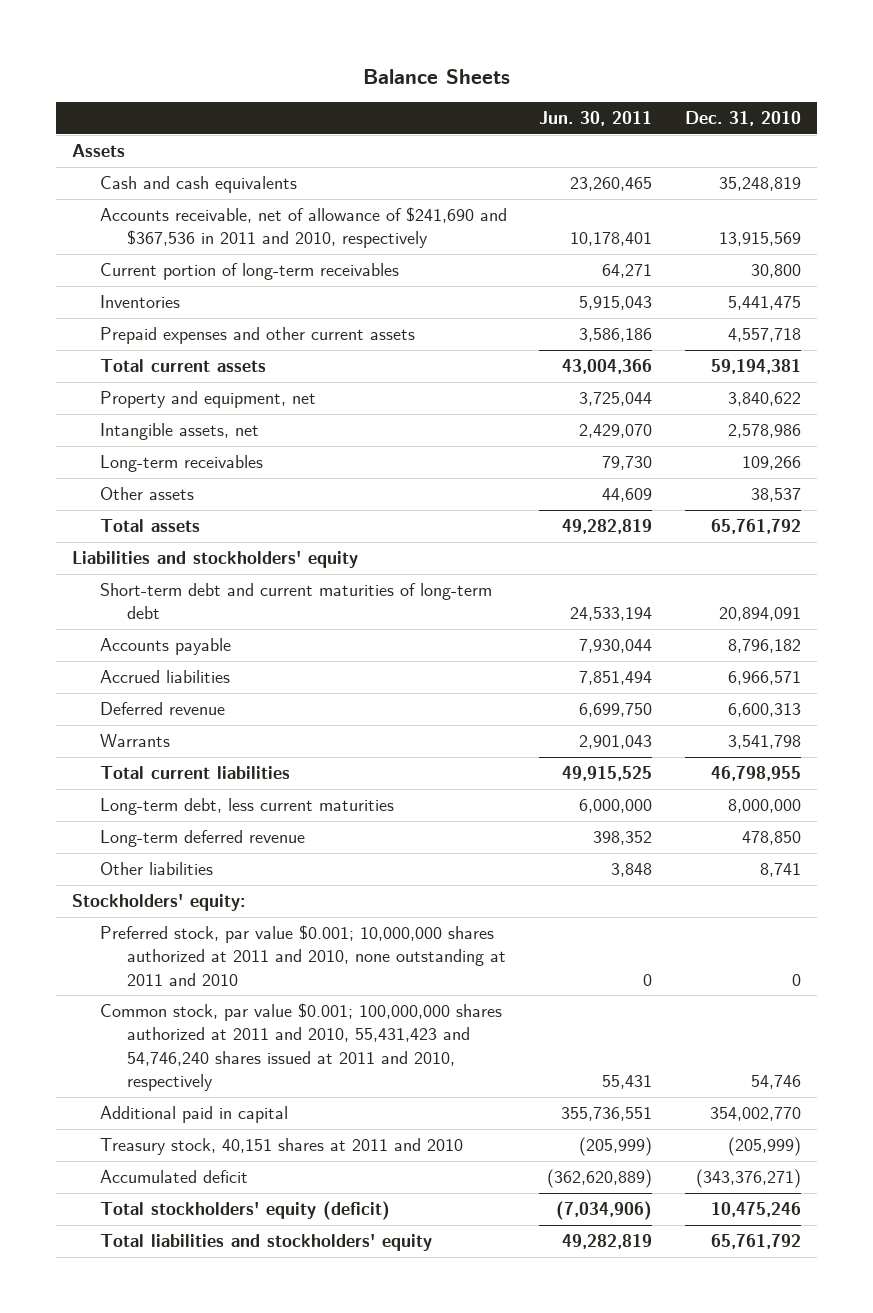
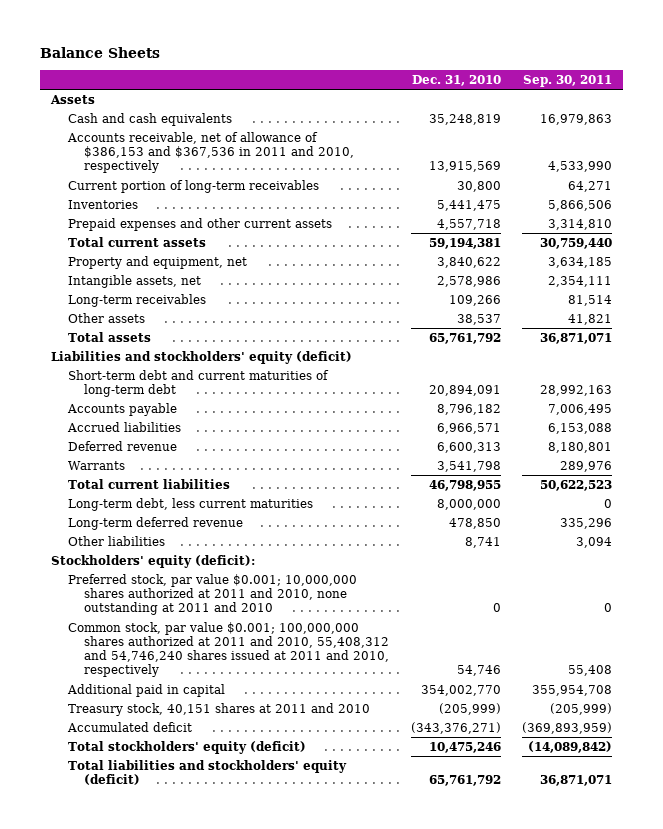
- | Jun. 30, 2011 | Dec. 31, 2010
+ | Dec. 31, 2010 | Sep. 30, 2011
- Accounts receivable, net of allowance of $241,690 and $367,536 in 2011 and 2010, respectively | 10,178,401 | 13,915,569
+ Accounts receivable, net of allowance of $386,153 and $367,536 in 2011 and 2010, respectively | 13,915,569 | 4,533,990
- Liabilities and stockholders' equity
+ Liabilities and stockholders' equity (deficit)
- Stockholders' equity:
+ Stockholders' equity (deficit):
- Common stock, par value $0.001; 100,000,000 shares authorized at 2011 and 2010, 55,431,423 and 54,746,240 shares issued at 2011 and 2010, respectively | 55,431 | 54,746
+ Common stock, par value $0.001; 100,000,000 shares authorized at 2011 and 2010, 55,408,312 and 54,746,240 shares issued at 2011 and 2010, respectively | 54,746 | 55,408
- Total liabilities and stockholders' equity | 49,282,819 | 65,761,792
+ Total liabilities and stockholders' equity (deficit) | 65,761,792 | 36,871,071

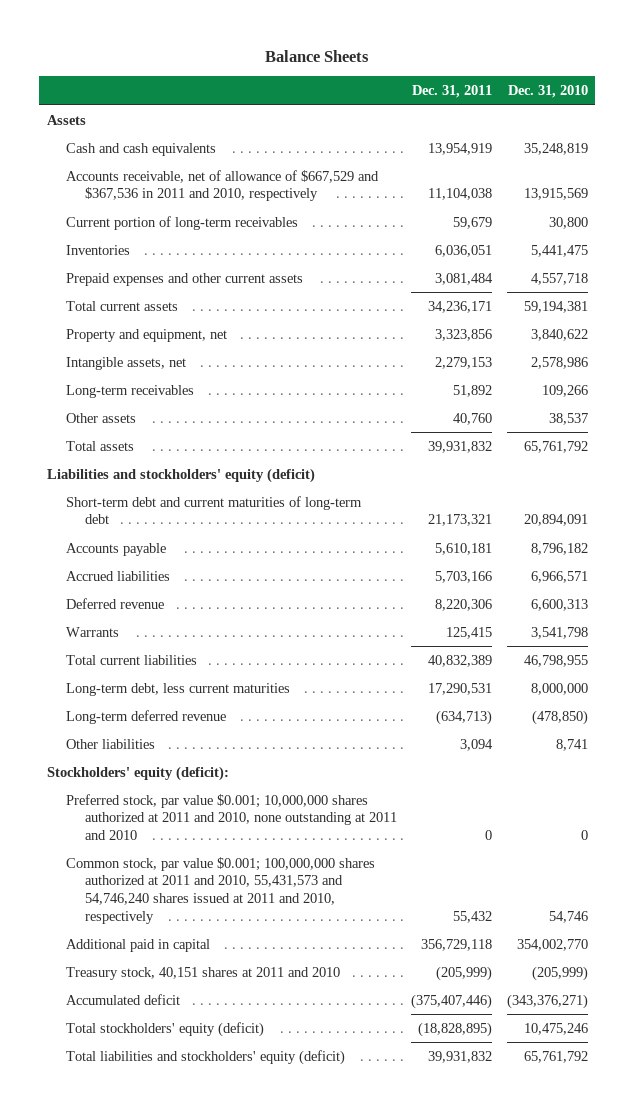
- | Dec. 31, 2010 | Sep. 30, 2011
+ | Dec. 31, 2011 | Dec. 31, 2010
- Accounts receivable, net of allowance of $386,153 and $367,536 in 2011 and 2010, respectively | 13,915,569 | 4,533,990
+ Accounts receivable, net of allowance of $667,529 and $367,536 in 2011 and 2010, respectively | 11,104,038 | 13,915,569
- Long-term deferred revenue | 478,850 | 335,296
+ Long-term deferred revenue | (634,713) | (478,850)
- Common stock, par value $0.001; 100,000,000 shares authorized at 2011 and 2010, 55,408,312 and 54,746,240 shares issued at 2011 and 2010, respectively | 54,746 | 55,408
+ Common stock, par value $0.001; 100,000,000 shares authorized at 2011 and 2010, 55,431,573 and 54,746,240 shares issued at 2011 and 2010, respectively | 55,432 | 54,746

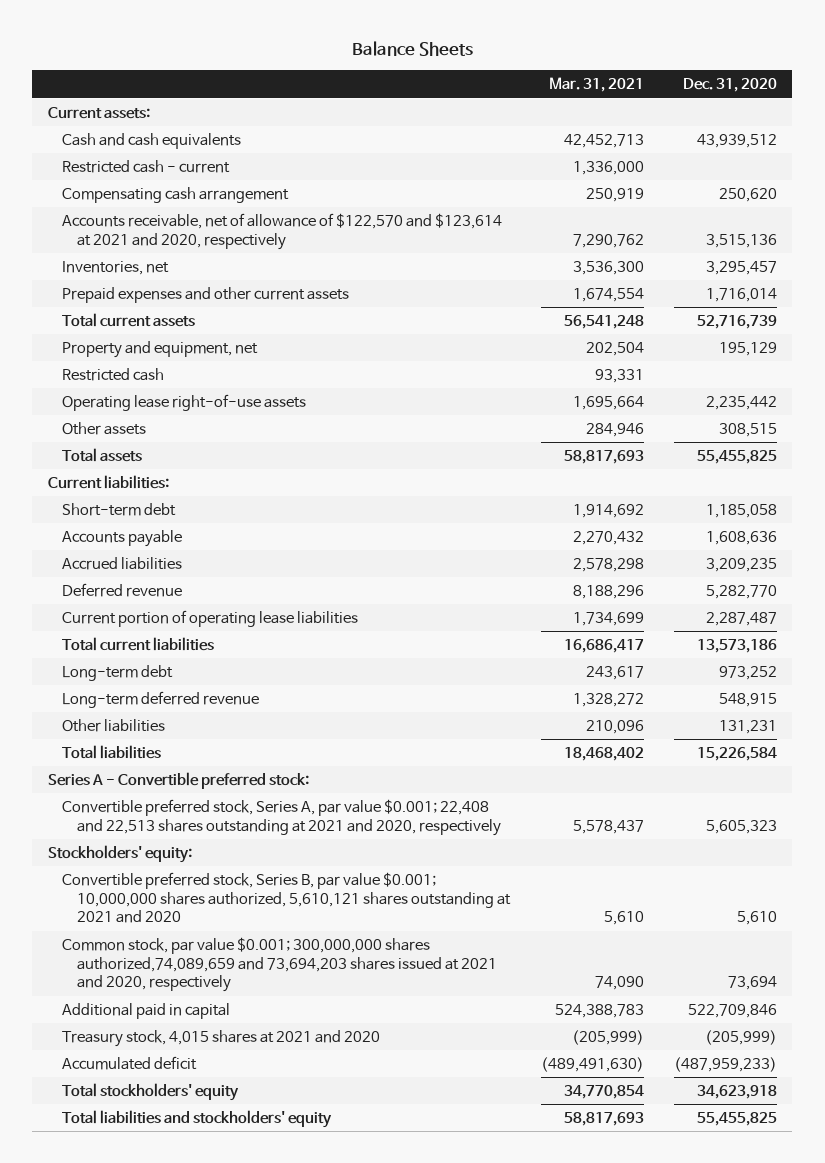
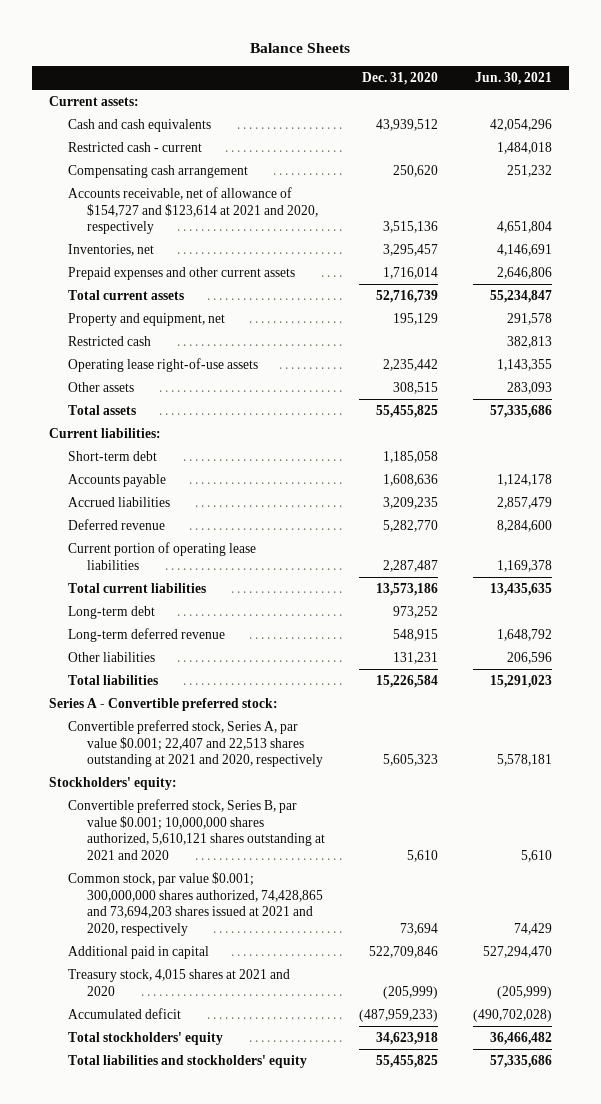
- | Mar. 31, 2021 | Dec. 31, 2020
+ | Dec. 31, 2020 | Jun. 30, 2021
- Accounts receivable, net of allowance of $122,570 and $123,614 at 2021 and 2020, respectively | 7,290,762 | 3,515,136
+ Accounts receivable, net of allowance of $154,727 and $123,614 at 2021 and 2020, respectively | 3,515,136 | 4,651,804
- Convertible preferred stock, Series A, par value $0.001; 22,408 and 22,513 shares outstanding at 2021 and 2020, respectively | 5,578,437 | 5,605,323
+ Convertible preferred stock, Series A, par value $0.001; 22,407 and 22,513 shares outstanding at 2021 and 2020, respectively | 5,605,323 | 5,578,181
- Common stock, par value $0.001; 300,000,000 shares authorized,74,089,659 and 73,694,203 shares issued at 2021 and 2020, respectively | 74,090 | 73,694
+ Common stock, par value $0.001; 300,000,000 shares authorized, 74,428,865 and 73,694,203 shares issued at 2021 and 2020, respectively | 73,694 | 74,429

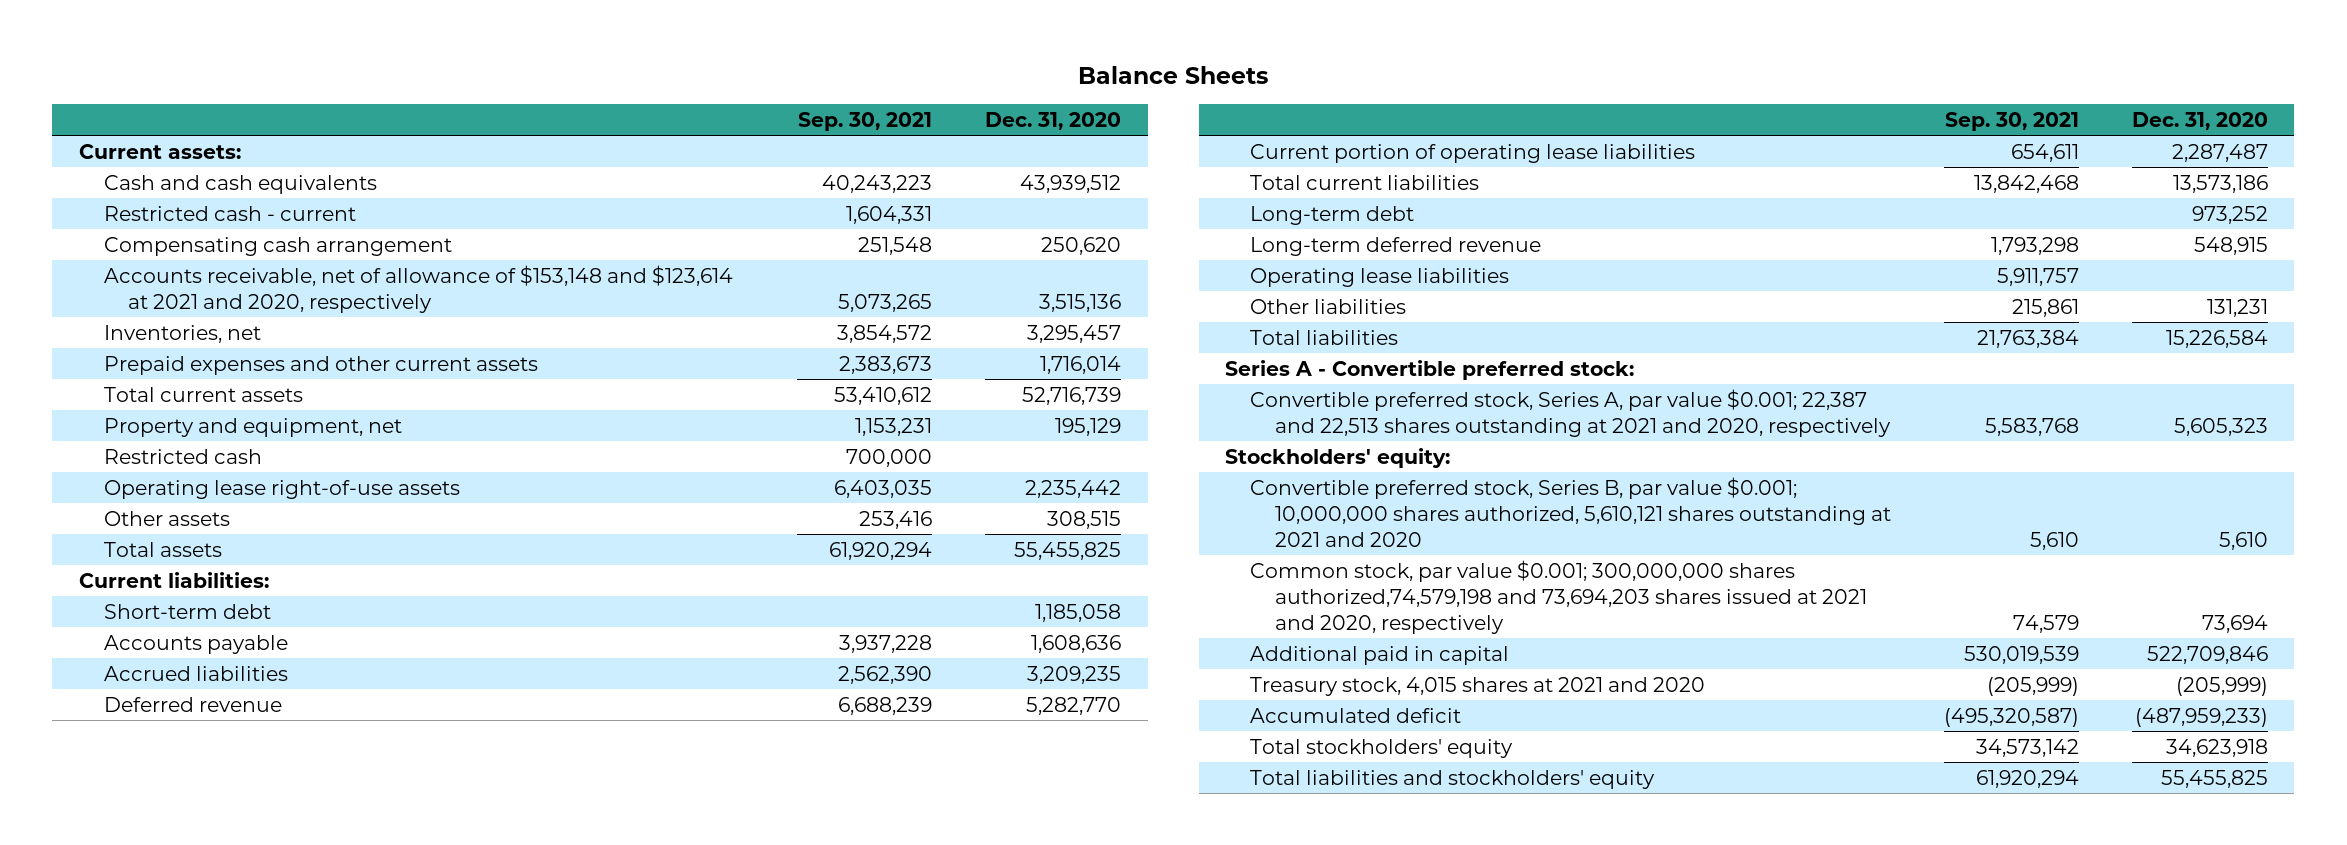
- | Dec. 31, 2020 | Jun. 30, 2021
+ | Sep. 30, 2021 | Dec. 31, 2020
- Accounts receivable, net of allowance of $154,727 and $123,614 at 2021 and 2020, respectively | 3,515,136 | 4,651,804
+ Accounts receivable, net of allowance of $153,148 and $123,614 at 2021 and 2020, respectively | 5,073,265 | 3,515,136
+ Operating lease liabilities | 5,911,757 |
- Convertible preferred stock, Series A, par value $0.001; 22,407 and 22,513 shares outstanding at 2021 and 2020, respectively | 5,605,323 | 5,578,181
+ Convertible preferred stock, Series A, par value $0.001; 22,387 and 22,513 shares outstanding at 2021 and 2020, respectively | 5,583,768 | 5,605,323
- Common stock, par value $0.001; 300,000,000 shares authorized, 74,428,865 and 73,694,203 shares issued at 2021 and 2020, respectively | 73,694 | 74,429
+ Common stock, par value $0.001; 300,000,000 shares authorized,74,579,198 and 73,694,203 shares issued at 2021 and 2020, respectively | 74,579 | 73,694

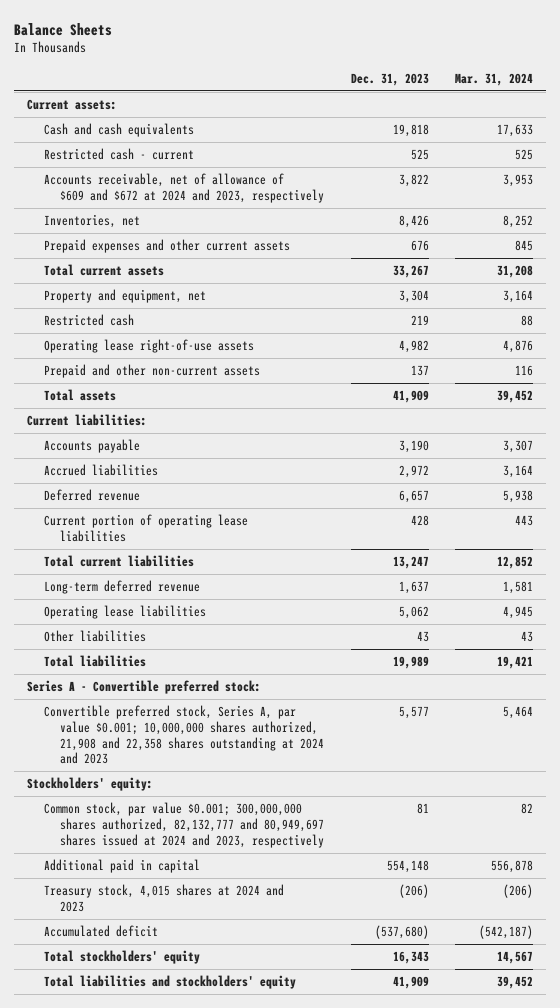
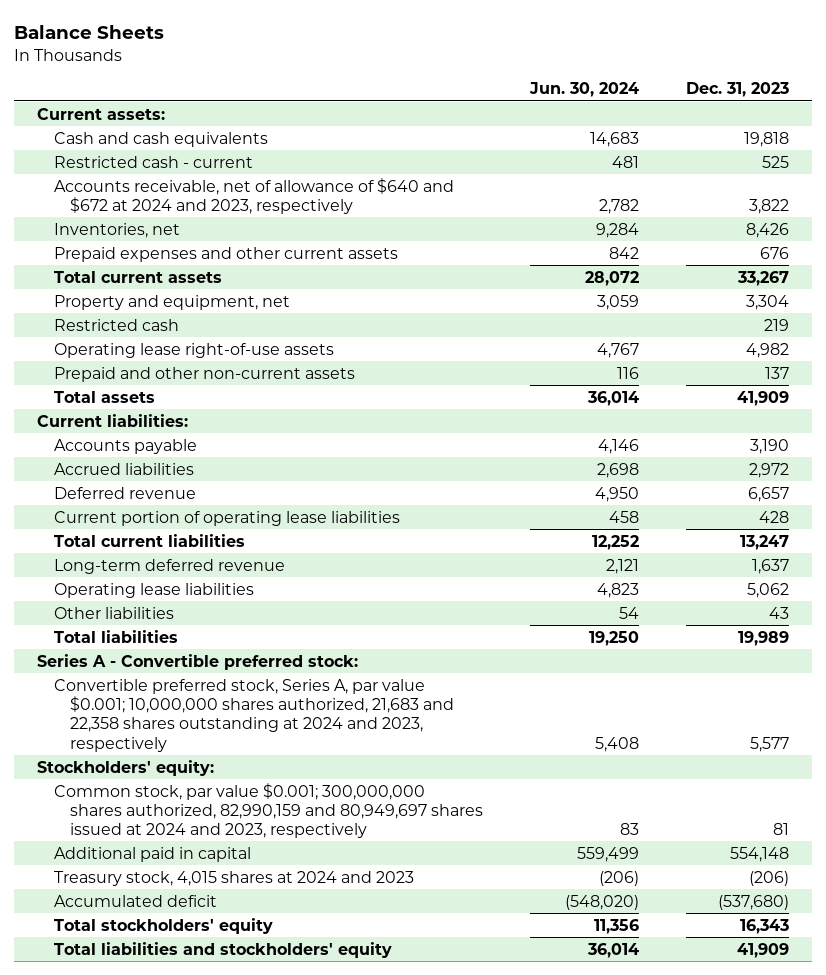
- | Dec. 31, 2023 | Mar. 31, 2024
+ | Jun. 30, 2024 | Dec. 31, 2023
- Accounts receivable, net of allowance of $609 and $672 at 2024 and 2023, respectively | 3,822 | 3,953
+ Accounts receivable, net of allowance of $640 and $672 at 2024 and 2023, respectively | 2,782 | 3,822
- Convertible preferred stock, Series A, par value $0.001; 10,000,000 shares authorized, 21,908 and 22,358 shares outstanding at 2024 and 2023 | 5,577 | 5,464
+ Convertible preferred stock, Series A, par value $0.001; 10,000,000 shares authorized, 21,683 and 22,358 shares outstanding at 2024 and 2023, respectively | 5,408 | 5,577
- Common stock, par value $0.001; 300,000,000 shares authorized, 82,132,777 and 80,949,697 shares issued at 2024 and 2023, respectively | 81 | 82
+ Common stock, par value $0.001; 300,000,000 shares authorized, 82,990,159 and 80,949,697 shares issued at 2024 and 2023, respectively | 83 | 81

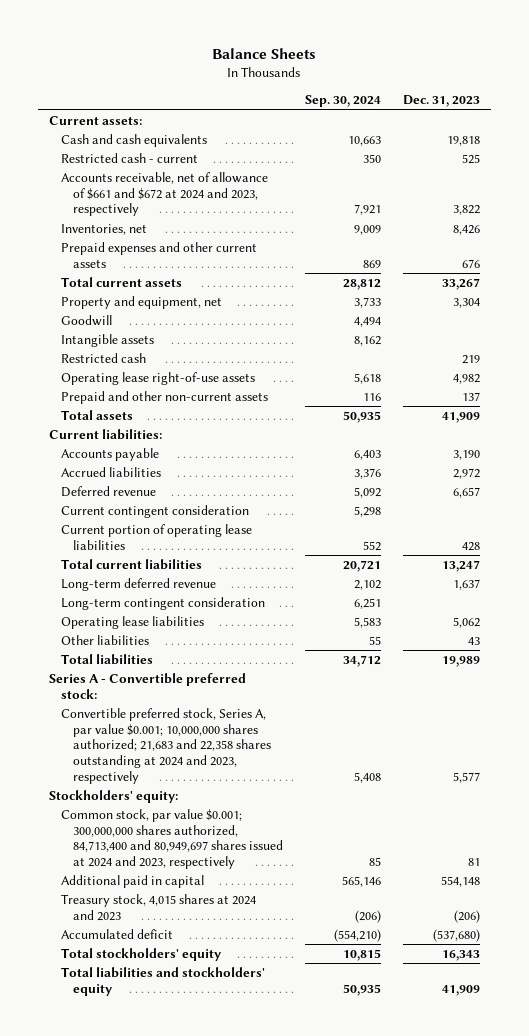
- | Jun. 30, 2024 | Dec. 31, 2023
+ | Sep. 30, 2024 | Dec. 31, 2023
- Accounts receivable, net of allowance of $640 and $672 at 2024 and 2023, respectively | 2,782 | 3,822
+ Accounts receivable, net of allowance of $661 and $672 at 2024 and 2023, respectively | 7,921 | 3,822
+ Goodwill | 4,494 |
+ Intangible assets | 8,162 |
+ Current contingent consideration | 5,298 |
+ Long-term contingent consideration | 6,251 |
- Convertible preferred stock, Series A, par value $0.001; 10,000,000 shares authorized, 21,683 and 22,358 shares outstanding at 2024 and 2023, respectively | 5,408 | 5,577
+ Convertible preferred stock, Series A, par value $0.001; 10,000,000 shares authorized; 21,683 and 22,358 shares outstanding at 2024 and 2023, respectively | 5,408 | 5,577
- Common stock, par value $0.001; 300,000,000 shares authorized, 82,990,159 and 80,949,697 shares issued at 2024 and 2023, respectively | 83 | 81
+ Common stock, par value $0.001; 300,000,000 shares authorized, 84,713,400 and 80,949,697 shares issued at 2024 and 2023, respectively | 85 | 81

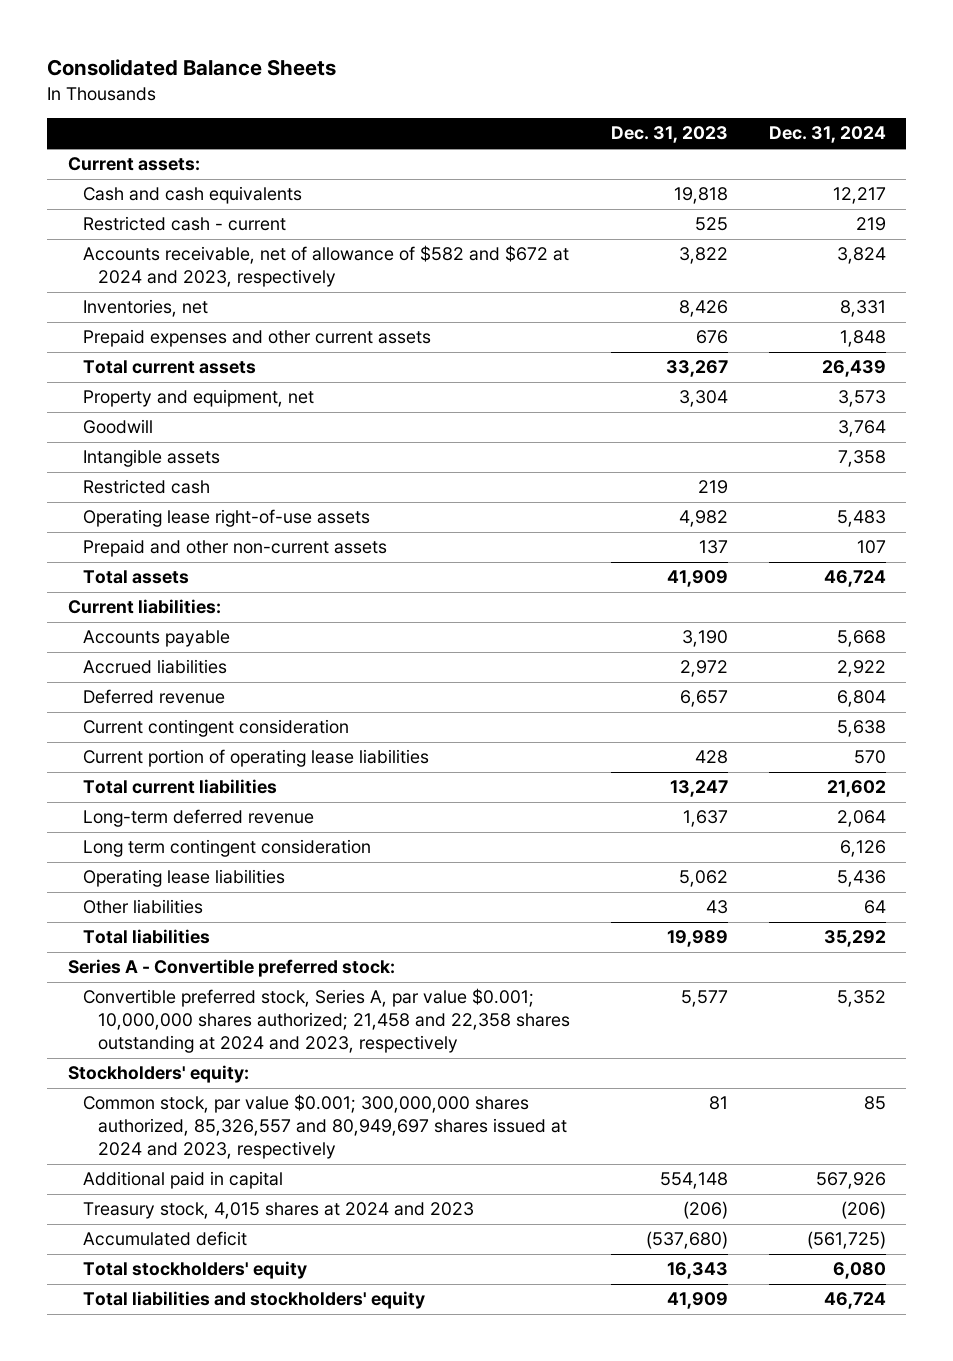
- Balance Sheets
+ Consolidated Balance Sheets
- | Sep. 30, 2024 | Dec. 31, 2023
+ | Dec. 31, 2023 | Dec. 31, 2024
- Accounts receivable, net of allowance of $661 and $672 at 2024 and 2023, respectively | 7,921 | 3,822
+ Accounts receivable, net of allowance of $582 and $672 at 2024 and 2023, respectively | 3,822 | 3,824
- Long-term contingent consideration | 6,251 |
+ Long term contingent consideration | | 6,126
- Convertible preferred stock, Series A, par value $0.001; 10,000,000 shares authorized; 21,683 and 22,358 shares outstanding at 2024 and 2023, respectively | 5,408 | 5,577
+ Convertible preferred stock, Series A, par value $0.001; 10,000,000 shares authorized; 21,458 and 22,358 shares outstanding at 2024 and 2023, respectively | 5,577 | 5,352
- Common stock, par value $0.001; 300,000,000 shares authorized, 84,713,400 and 80,949,697 shares issued at 2024 and 2023, respectively | 85 | 81
+ Common stock, par value $0.001; 300,000,000 shares authorized, 85,326,557 and 80,949,697 shares issued at 2024 and 2023, respectively | 81 | 85

